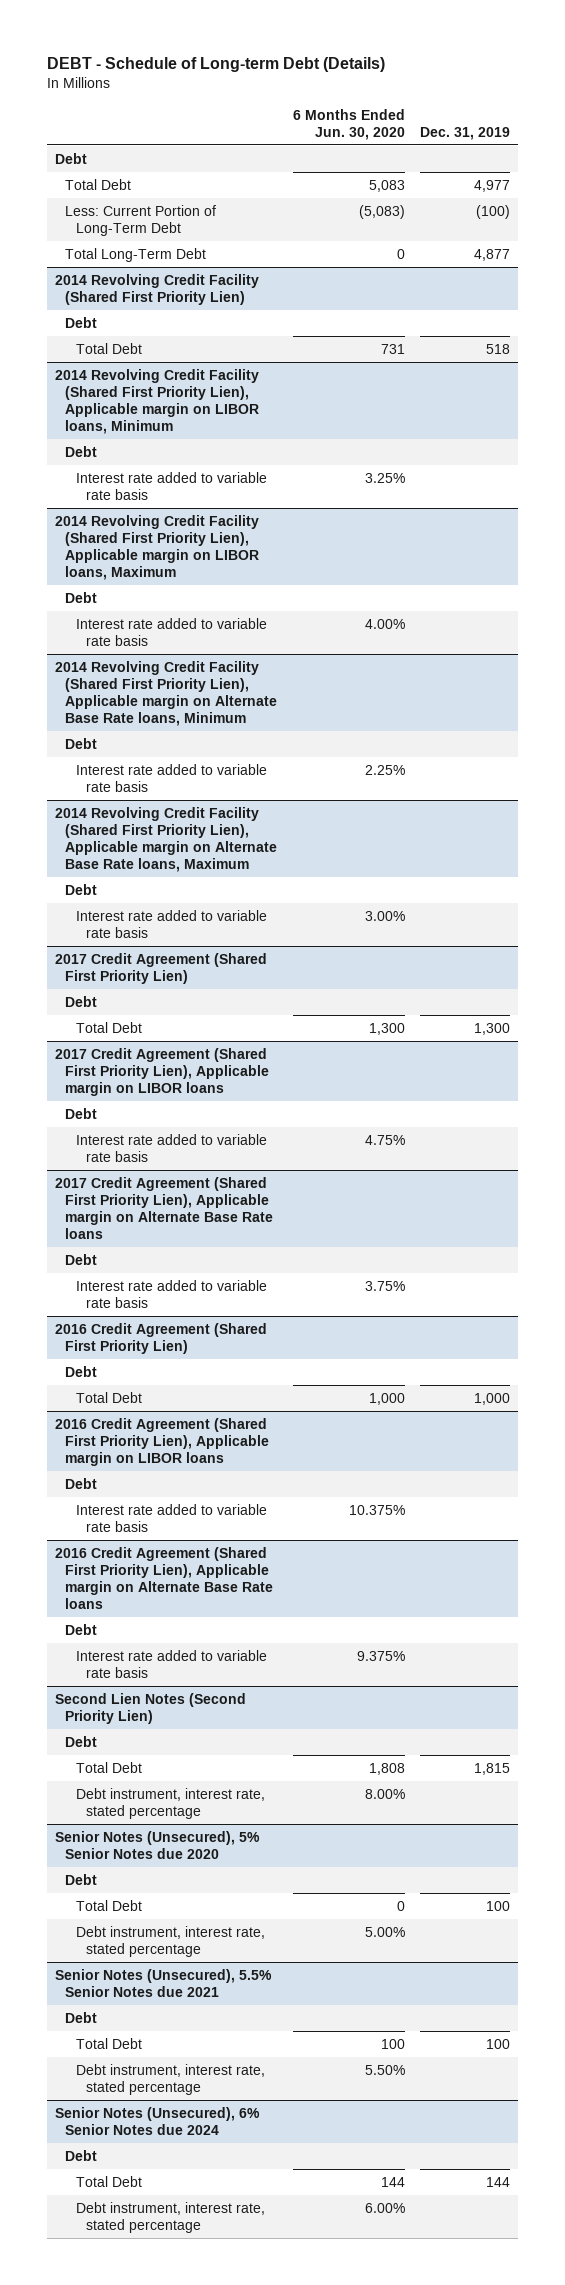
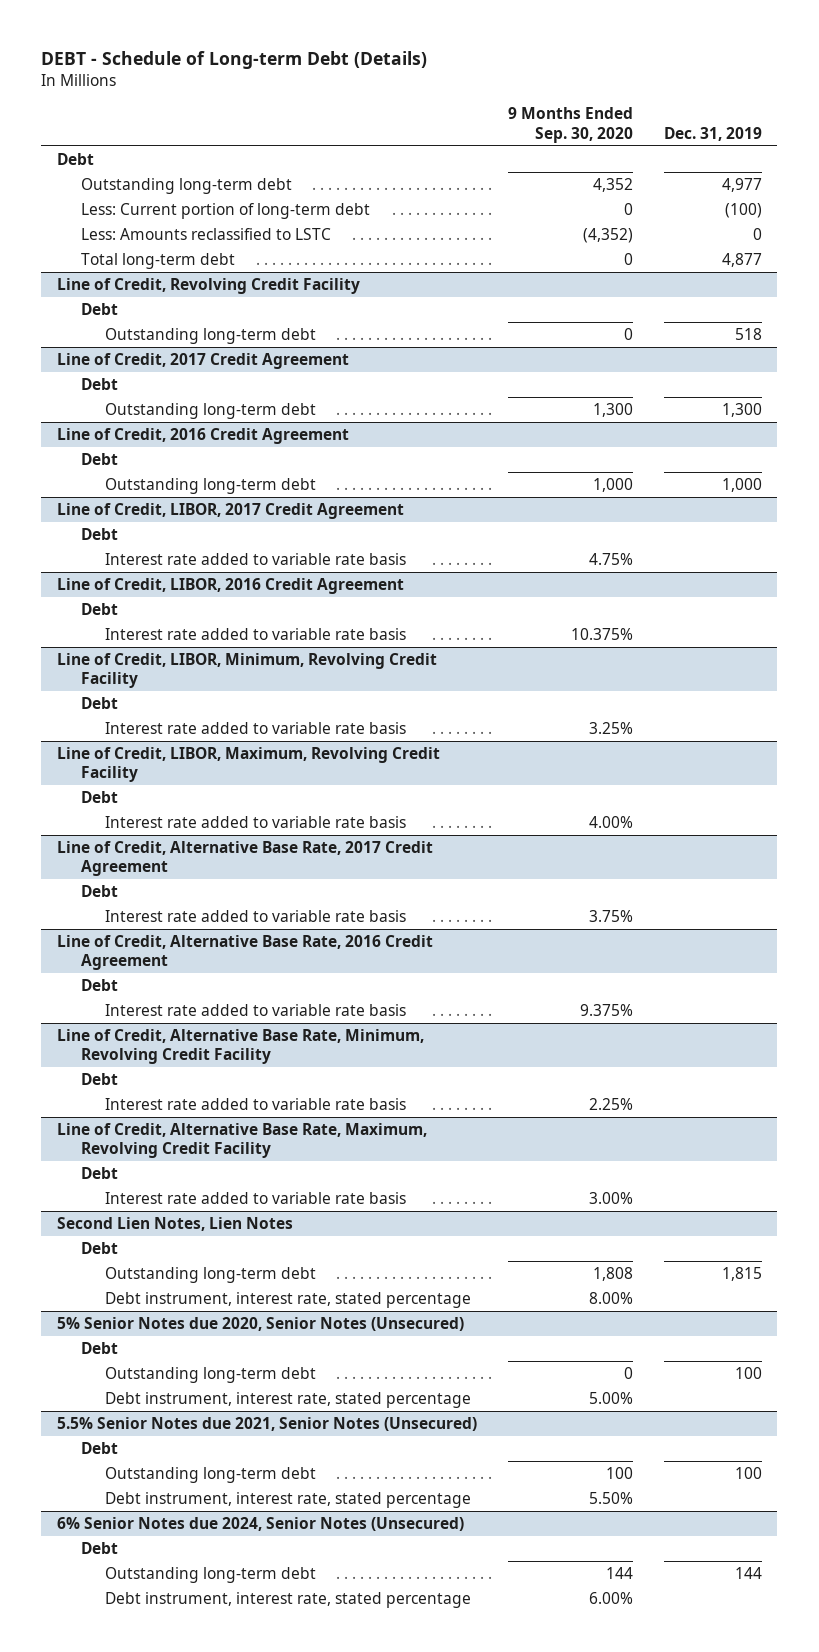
- | 6 Months Ended Jun. 30, 2020 | Dec. 31, 2019
+ | 9 Months Ended Sep. 30, 2020 | Dec. 31, 2019
- Total Debt | 5,083 | 4,977
- Less: Current Portion of Long-Term Debt | (5,083) | (100)
- Total Long-Term Debt | 0 | 4,877
- 2014 Revolving Credit Facility (Shared First Priority Lien)
- Debt
- Total Debt | 731 | 518
- 2014 Revolving Credit Facility (Shared First Priority Lien), Applicable margin on LIBOR loans, Minimum
- Debt
- Interest rate added to variable rate basis | 3.25% |
- 2014 Revolving Credit Facility (Shared First Priority Lien), Applicable margin on LIBOR loans, Maximum
- Debt
- Interest rate added to variable rate basis | 4.00% |
- 2014 Revolving Credit Facility (Shared First Priority Lien), Applicable margin on Alternate Base Rate loans, Minimum
- Debt
- Interest rate added to variable rate basis | 2.25% |
- 2014 Revolving Credit Facility (Shared First Priority Lien), Applicable margin on Alternate Base Rate loans, Maximum
- Debt
- Interest rate added to variable rate basis | 3.00% |
- 2017 Credit Agreement (Shared First Priority Lien)
- Debt
- Total Debt | 1,300 | 1,300
- 2017 Credit Agreement (Shared First Priority Lien), Applicable margin on LIBOR loans
- Debt
- Interest rate added to variable rate basis | 4.75% |
- 2017 Credit Agreement (Shared First Priority Lien), Applicable margin on Alternate Base Rate loans
- Debt
- Interest rate added to variable rate basis | 3.75% |
- 2016 Credit Agreement (Shared First Priority Lien)
- Debt
- Total Debt | 1,000 | 1,000
- 2016 Credit Agreement (Shared First Priority Lien), Applicable margin on LIBOR loans
- Debt
- Interest rate added to variable rate basis | 10.375% |
- 2016 Credit Agreement (Shared First Priority Lien), Applicable margin on Alternate Base Rate loans
- Debt
- Interest rate added to variable rate basis | 9.375% |
- Second Lien Notes (Second Priority Lien)
+ Outstanding long-term debt | 4,352 | 4,977
+ Less: Current portion of long-term debt | 0 | (100)
+ Less: Amounts reclassified to LSTC | (4,352) | 0
+ Total long-term debt | 0 | 4,877
+ Line of Credit, Revolving Credit Facility
+ Debt
+ Outstanding long-term debt | 0 | 518
+ Line of Credit, 2017 Credit Agreement
+ Debt
+ Outstanding long-term debt | 1,300 | 1,300
+ Line of Credit, 2016 Credit Agreement
+ Debt
+ Outstanding long-term debt | 1,000 | 1,000
+ Line of Credit, LIBOR, 2017 Credit Agreement
+ Debt
+ Interest rate added to variable rate basis | 4.75% |
+ Line of Credit, LIBOR, 2016 Credit Agreement
+ Debt
+ Interest rate added to variable rate basis | 10.375% |
+ Line of Credit, LIBOR, Minimum, Revolving Credit Facility
+ Debt
+ Interest rate added to variable rate basis | 3.25% |
+ Line of Credit, LIBOR, Maximum, Revolving Credit Facility
+ Debt
+ Interest rate added to variable rate basis | 4.00% |
+ Line of Credit, Alternative Base Rate, 2017 Credit Agreement
+ Debt
+ Interest rate added to variable rate basis | 3.75% |
+ Line of Credit, Alternative Base Rate, 2016 Credit Agreement
+ Debt
+ Interest rate added to variable rate basis | 9.375% |
+ Line of Credit, Alternative Base Rate, Minimum, Revolving Credit Facility
+ Debt
+ Interest rate added to variable rate basis | 2.25% |
+ Line of Credit, Alternative Base Rate, Maximum, Revolving Credit Facility
+ Debt
+ Interest rate added to variable rate basis | 3.00% |
+ Second Lien Notes, Lien Notes
- Total Debt | 1,808 | 1,815
+ Outstanding long-term debt | 1,808 | 1,815
- Senior Notes (Unsecured), 5% Senior Notes due 2020
+ 5% Senior Notes due 2020, Senior Notes (Unsecured)
- Total Debt | 0 | 100
+ Outstanding long-term debt | 0 | 100
- Senior Notes (Unsecured), 5.5% Senior Notes due 2021
+ 5.5% Senior Notes due 2021, Senior Notes (Unsecured)
- Total Debt | 100 | 100
+ Outstanding long-term debt | 100 | 100
- Senior Notes (Unsecured), 6% Senior Notes due 2024
+ 6% Senior Notes due 2024, Senior Notes (Unsecured)
- Total Debt | 144 | 144
+ Outstanding long-term debt | 144 | 144

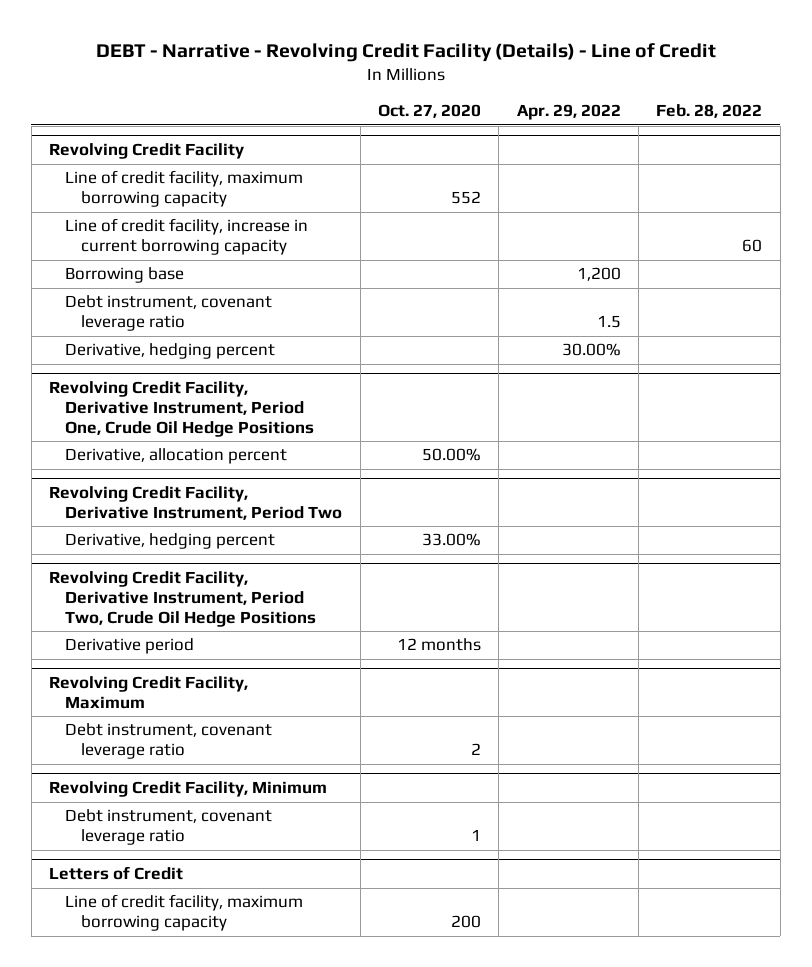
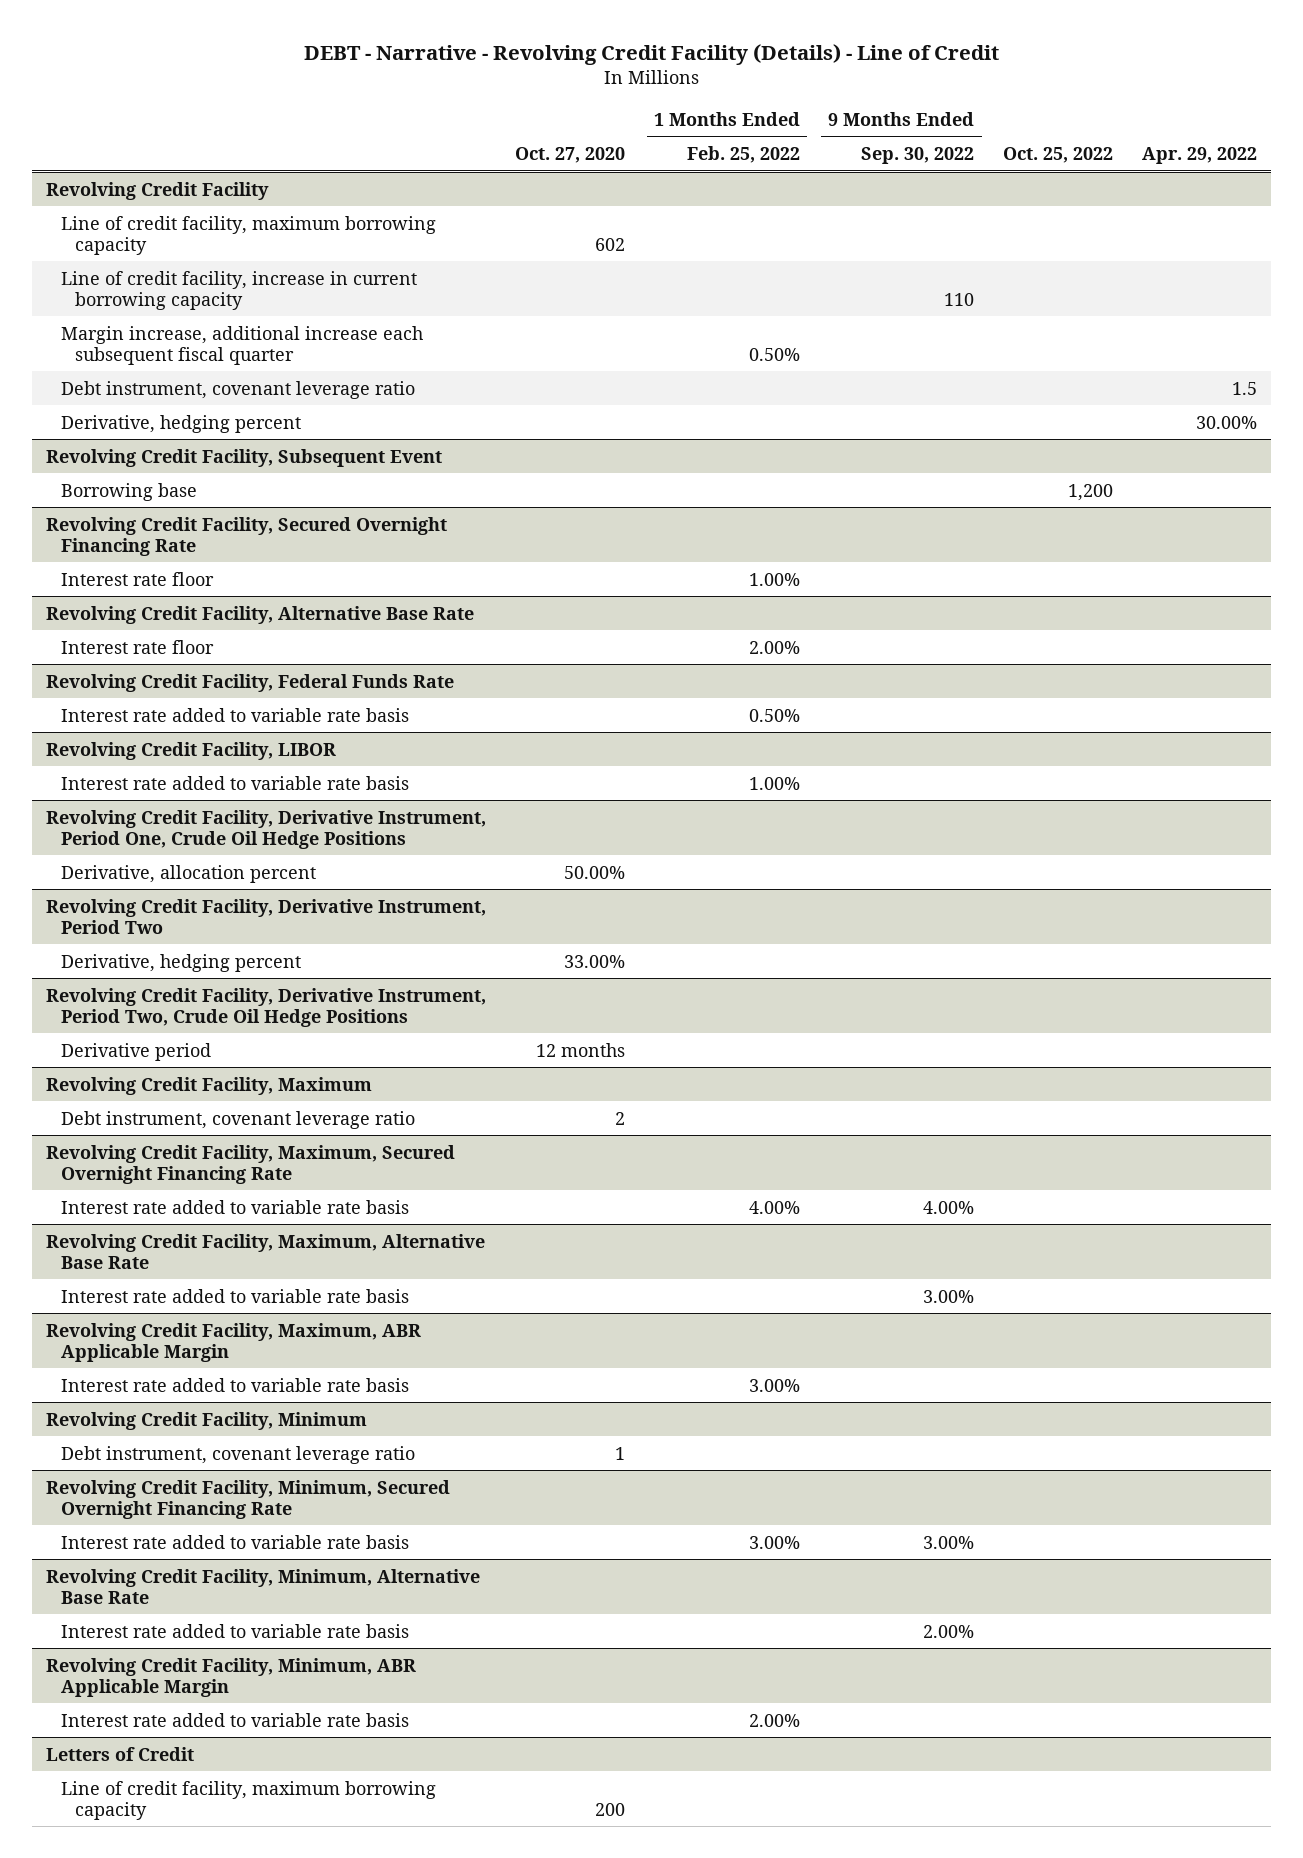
- | Oct. 27, 2020 | Apr. 29, 2022 | Feb. 28, 2022
+ | Oct. 27, 2020 | 1 Months Ended Feb. 25, 2022 | 9 Months Ended Sep. 30, 2022 | Oct. 25, 2022 | Apr. 29, 2022
@ Revolving Credit Facility
- Line of credit facility, maximum borrowing capacity | 552 | |
+ Line of credit facility, maximum borrowing capacity | 602 | | | |
- Borrowing base | | 1,200 |
+ Margin increase, additional increase each subsequent fiscal quarter | | 0.50% | | |
+ Revolving Credit Facility, Subsequent Event
+ Borrowing base | | | | 1,200 |
+ Revolving Credit Facility, Secured Overnight Financing Rate
+ Interest rate floor | | 1.00% | | |
+ Revolving Credit Facility, Alternative Base Rate
+ Interest rate floor | | 2.00% | | |
+ Revolving Credit Facility, Federal Funds Rate
+ Interest rate added to variable rate basis | | 0.50% | | |
+ Revolving Credit Facility, LIBOR
+ Interest rate added to variable rate basis | | 1.00% | | |
+ Revolving Credit Facility, Maximum, Secured Overnight Financing Rate
+ Interest rate added to variable rate basis | | 4.00% | 4.00% | |
+ Revolving Credit Facility, Maximum, Alternative Base Rate
+ Interest rate added to variable rate basis | | | 3.00% | |
+ Revolving Credit Facility, Maximum, ABR Applicable Margin
+ Interest rate added to variable rate basis | | 3.00% | | |
+ Revolving Credit Facility, Minimum, Secured Overnight Financing Rate
+ Interest rate added to variable rate basis | | 3.00% | 3.00% | |
+ Revolving Credit Facility, Minimum, Alternative Base Rate
+ Interest rate added to variable rate basis | | | 2.00% | |
+ Revolving Credit Facility, Minimum, ABR Applicable Margin
+ Interest rate added to variable rate basis | | 2.00% | | |

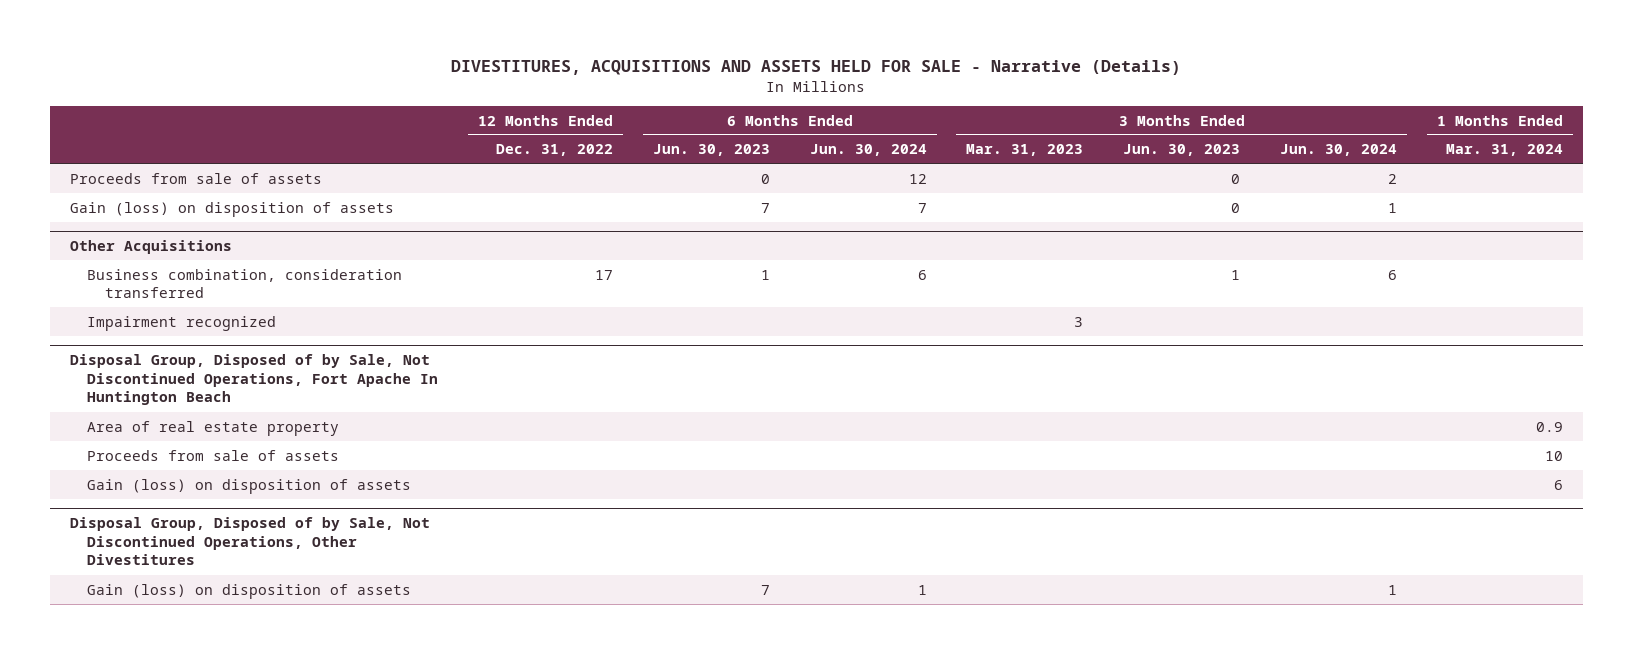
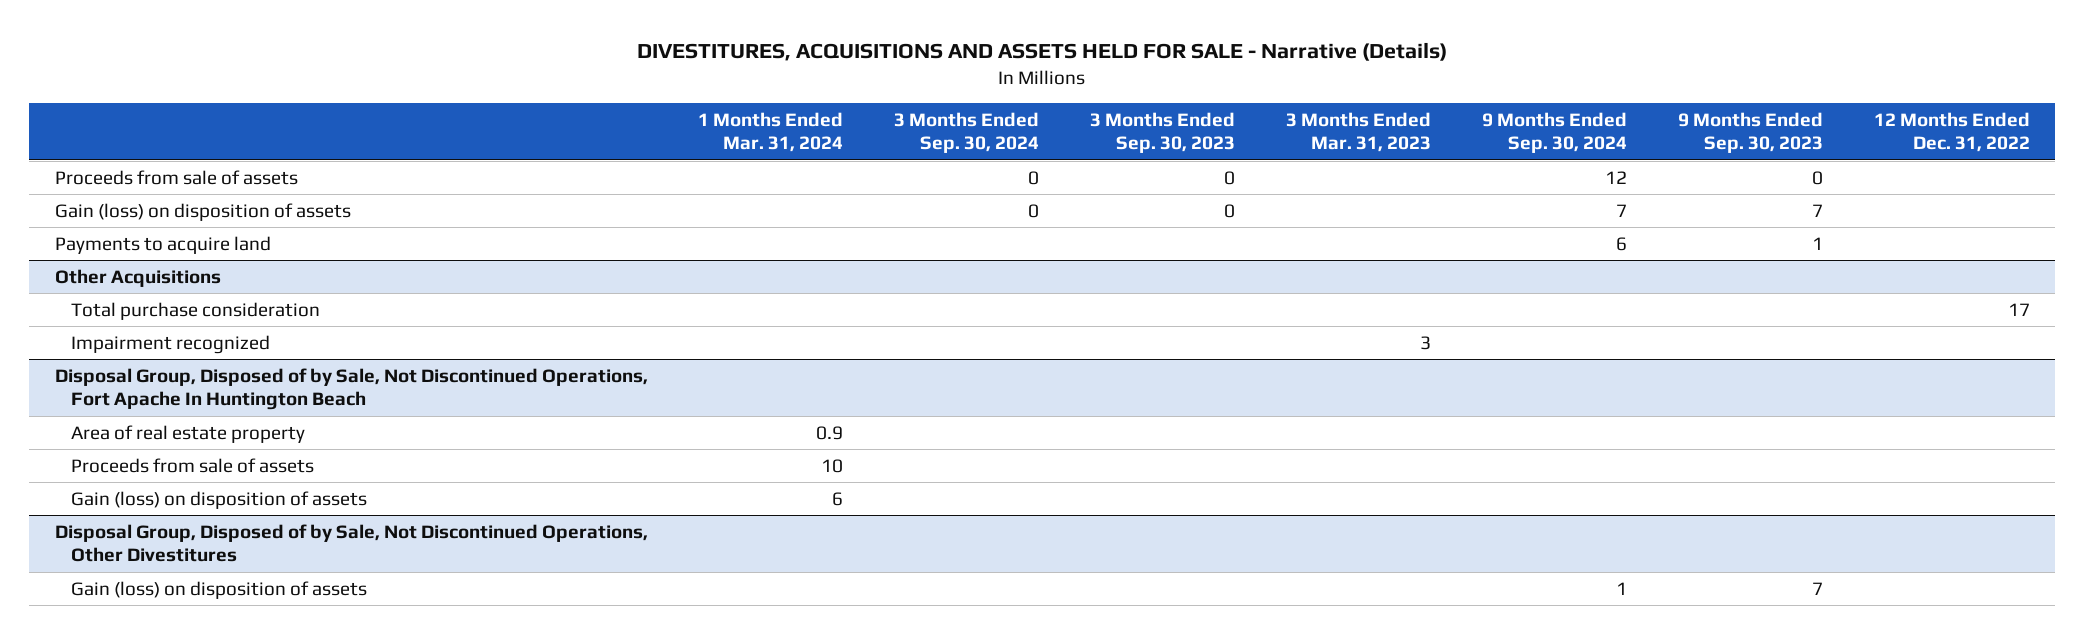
- | 12 Months Ended Dec. 31, 2022 | 6 Months Ended Jun. 30, 2023 | 6 Months Ended Jun. 30, 2024 | 3 Months Ended Mar. 31, 2023 | 3 Months Ended Jun. 30, 2023 | 3 Months Ended Jun. 30, 2024 | 1 Months Ended Mar. 31, 2024
+ | 1 Months Ended Mar. 31, 2024 | 3 Months Ended Sep. 30, 2024 | 3 Months Ended Sep. 30, 2023 | 3 Months Ended Mar. 31, 2023 | 9 Months Ended Sep. 30, 2024 | 9 Months Ended Sep. 30, 2023 | 12 Months Ended Dec. 31, 2022
+ Payments to acquire land | | | | | 6 | 1 |
@ Other Acquisitions
- Business combination, consideration transferred | 17 | 1 | 6 | | 1 | 6 |
+ Total purchase consideration | | | | | | | 17

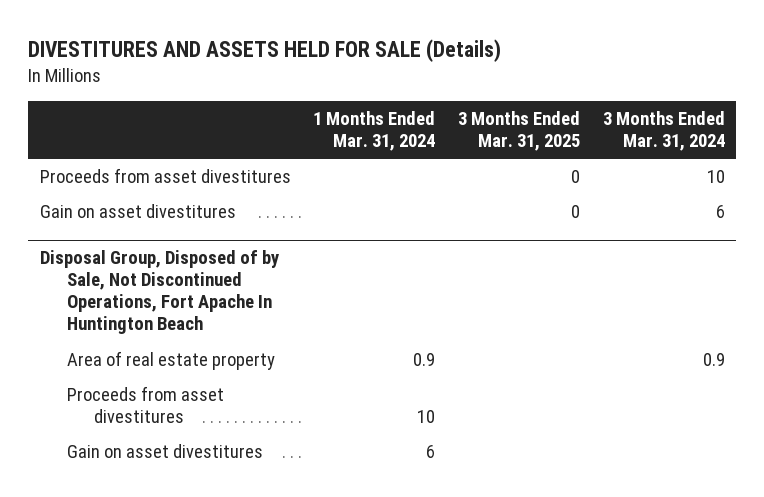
- DIVESTITURES, ACQUISITIONS AND ASSETS HELD FOR SALE - Narrative (Details)
+ DIVESTITURES AND ASSETS HELD FOR SALE (Details)
- | 1 Months Ended Mar. 31, 2024 | 3 Months Ended Sep. 30, 2024 | 3 Months Ended Sep. 30, 2023 | 3 Months Ended Mar. 31, 2023 | 9 Months Ended Sep. 30, 2024 | 9 Months Ended Sep. 30, 2023 | 12 Months Ended Dec. 31, 2022
+ | 1 Months Ended Mar. 31, 2024 | 3 Months Ended Mar. 31, 2025 | 3 Months Ended Mar. 31, 2024
- Proceeds from sale of assets | | 0 | 0 | | 12 | 0 |
- Gain (loss) on disposition of assets | | 0 | 0 | | 7 | 7 |
- Payments to acquire land | | | | | 6 | 1 |
- Other Acquisitions
- Total purchase consideration | | | | | | | 17
- Impairment recognized | | | | 3 | | |
+ Proceeds from asset divestitures | | 0 | 10
+ Gain on asset divestitures | | 0 | 6
@ Disposal Group, Disposed of by Sale, Not Discontinued Operations, Fort Apache In Huntington Beach
- Proceeds from sale of assets | 10 | | | | | |
- Gain (loss) on disposition of assets | 6 | | | | | |
- Disposal Group, Disposed of by Sale, Not Discontinued Operations, Other Divestitures
- Gain (loss) on disposition of assets | | | | | 1 | 7 |
@ Disposal Group, Disposed of by Sale, Not Discontinued Operations, Fort Apache In Huntington Beach
+ Proceeds from asset divestitures | 10 | |
+ Gain on asset divestitures | 6 | |

